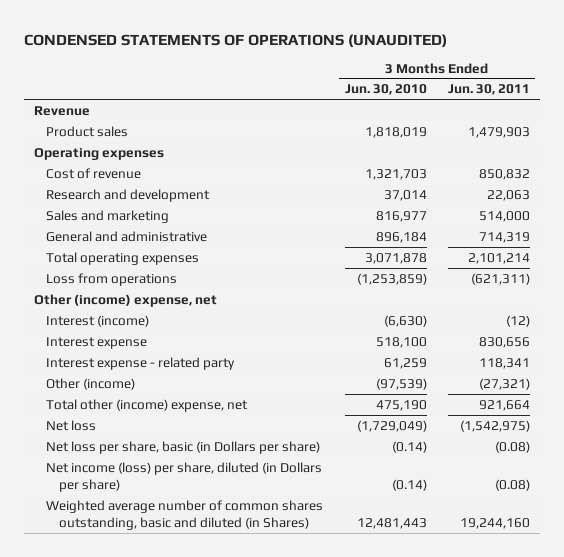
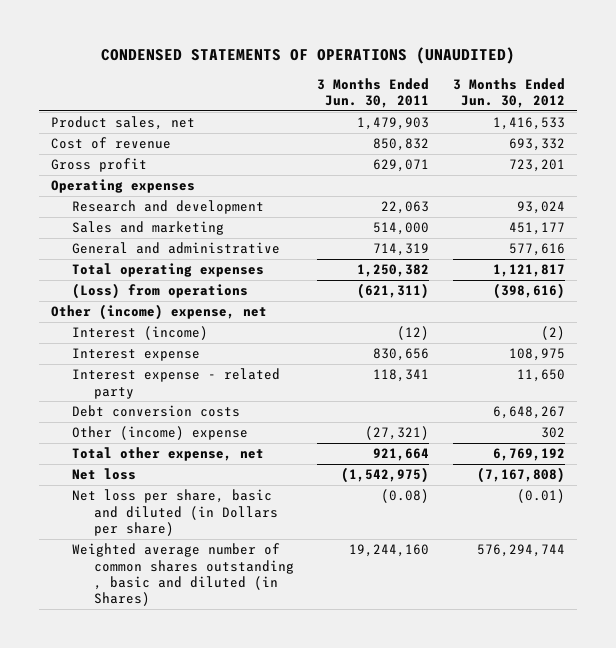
- | 3 Months Ended Jun. 30, 2010 | 3 Months Ended Jun. 30, 2011
+ | 3 Months Ended Jun. 30, 2011 | 3 Months Ended Jun. 30, 2012
- Revenue
- Product sales | 1,818,019 | 1,479,903
+ Product sales, net | 1,479,903 | 1,416,533
+ Gross profit | 629,071 | 723,201
moved down: Operating expenses
- Total operating expenses | 3,071,878 | 2,101,214
- Loss from operations | (1,253,859) | (621,311)
+ Total operating expenses | 1,250,382 | 1,121,817
+ (Loss) from operations | (621,311) | (398,616)
- Other (income) | (97,539) | (27,321)
- Total other (income) expense, net | 475,190 | 921,664
+ Debt conversion costs | | 6,648,267
+ Other (income) expense | (27,321) | 302
+ Total other expense, net | 921,664 | 6,769,192
- Net loss per share, basic (in Dollars per share) | (0.14) | (0.08)
- Net income (loss) per share, diluted (in Dollars per share) | (0.14) | (0.08)
- Weighted average number of common shares outstanding, basic and diluted (in Shares) | 12,481,443 | 19,244,160
+ Net loss per share, basic and diluted (in Dollars per share) | (0.08) | (0.01)
+ Weighted average number of common shares outstanding , basic and diluted (in Shares) | 19,244,160 | 576,294,744

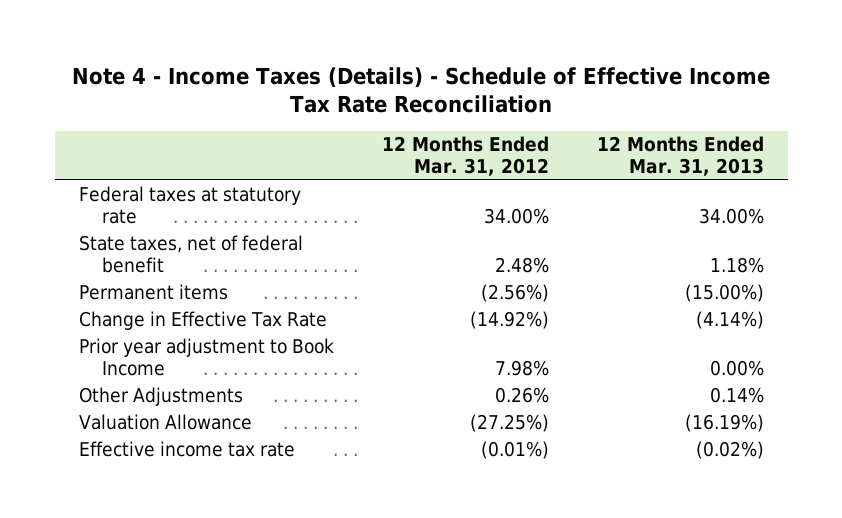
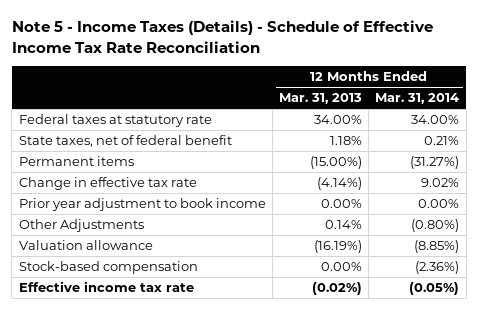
- Note 4 - Income Taxes (Details) - Schedule of Effective Income Tax Rate Reconciliation
+ Note 5 - Income Taxes (Details) - Schedule of Effective Income Tax Rate Reconciliation
- | 12 Months Ended Mar. 31, 2012 | 12 Months Ended Mar. 31, 2013
+ | 12 Months Ended Mar. 31, 2013 | 12 Months Ended Mar. 31, 2014
- Change in Effective Tax Rate | (14.92%) | (4.14%)
- Prior year adjustment to Book Income | 7.98% | 0.00%
+ Change in effective tax rate | (4.14%) | 9.02%
+ Prior year adjustment to book income | 0.00% | 0.00%
- Valuation Allowance | (27.25%) | (16.19%)
+ Valuation allowance | (16.19%) | (8.85%)
+ Stock-based compensation | 0.00% | (2.36%)

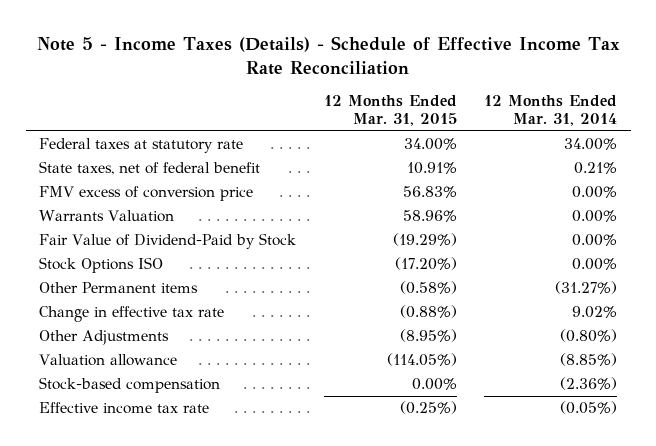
- | 12 Months Ended Mar. 31, 2013 | 12 Months Ended Mar. 31, 2014
+ | 12 Months Ended Mar. 31, 2015 | 12 Months Ended Mar. 31, 2014
- Permanent items | (15.00%) | (31.27%)
+ FMV excess of conversion price | 56.83% | 0.00%
+ Warrants Valuation | 58.96% | 0.00%
+ Fair Value of Dividend-Paid by Stock | (19.29%) | 0.00%
+ Stock Options ISO | (17.20%) | 0.00%
+ Other Permanent items | (0.58%) | (31.27%)
- Prior year adjustment to book income | 0.00% | 0.00%

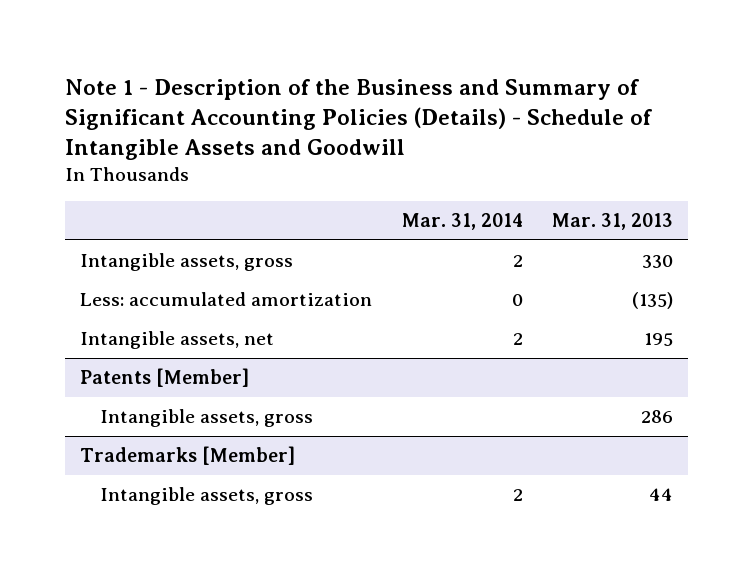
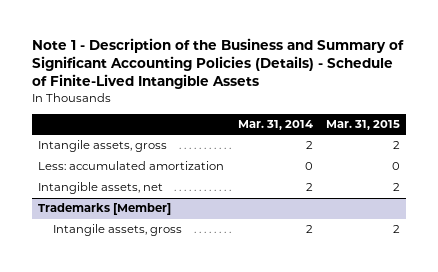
- Note 1 - Description of the Business and Summary of Significant Accounting Policies (Details) - Schedule of Intangible Assets and Goodwill
+ Note 1 - Description of the Business and Summary of Significant Accounting Policies (Details) - Schedule of Finite-Lived Intangible Assets
- | Mar. 31, 2014 | Mar. 31, 2013
+ | Mar. 31, 2014 | Mar. 31, 2015
- Intangible assets, gross | 2 | 330
+ Intangile assets, gross | 2 | 2
- Patents [Member]
- Intangible assets, gross | | 286
@ Trademarks [Member]
- Intangible assets, gross | 2 | 44
+ Intangile assets, gross | 2 | 2

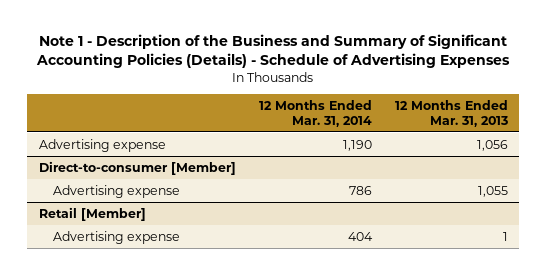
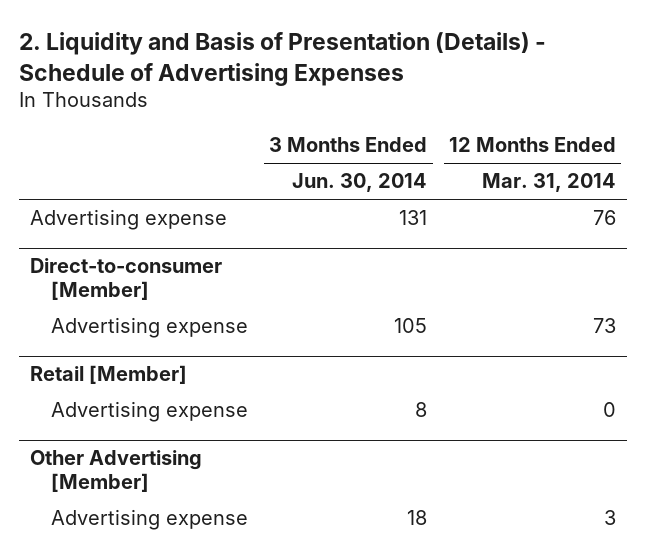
- Note 1 - Description of the Business and Summary of Significant Accounting Policies (Details) - Schedule of Advertising Expenses
+ 2. Liquidity and Basis of Presentation (Details) - Schedule of Advertising Expenses
- | 12 Months Ended Mar. 31, 2014 | 12 Months Ended Mar. 31, 2013
+ | 3 Months Ended Jun. 30, 2014 | 12 Months Ended Mar. 31, 2014
- Advertising expense | 1,190 | 1,056
+ Advertising expense | 131 | 76
@ Direct-to-consumer [Member]
- Advertising expense | 786 | 1,055
+ Advertising expense | 105 | 73
@ Retail [Member]
- Advertising expense | 404 | 1
+ Advertising expense | 8 | 0
+ Other Advertising [Member]
+ Advertising expense | 18 | 3

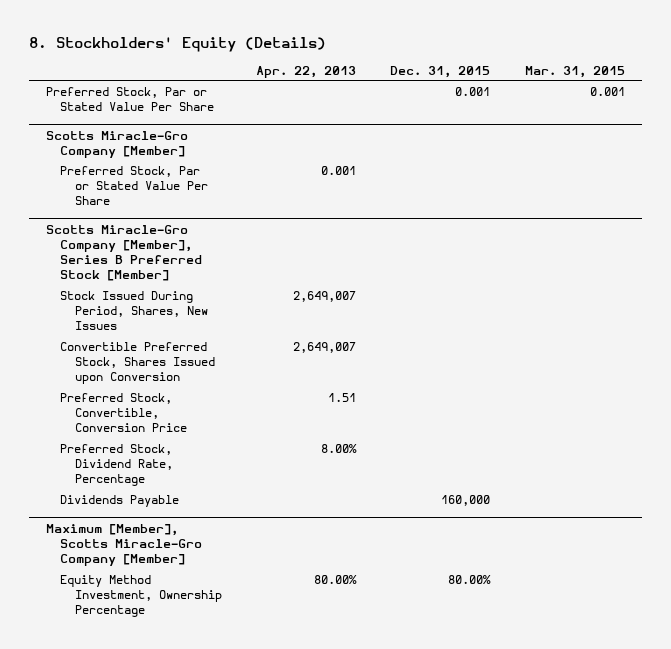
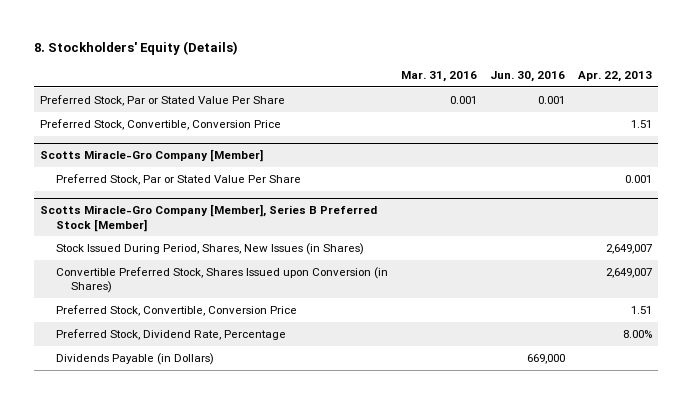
- | Apr. 22, 2013 | Dec. 31, 2015 | Mar. 31, 2015
+ | Mar. 31, 2016 | Jun. 30, 2016 | Apr. 22, 2013
+ Preferred Stock, Convertible, Conversion Price | | | 1.51
@ Scotts Miracle-Gro Company [Member], Series B Preferred Stock [Member]
- Stock Issued During Period, Shares, New Issues | 2,649,007 | |
- Convertible Preferred Stock, Shares Issued upon Conversion | 2,649,007 | |
+ Stock Issued During Period, Shares, New Issues (in Shares) | | | 2,649,007
+ Convertible Preferred Stock, Shares Issued upon Conversion (in Shares) | | | 2,649,007
- Dividends Payable | | 160,000 |
- Maximum [Member], Scotts Miracle-Gro Company [Member]
- Equity Method Investment, Ownership Percentage | 80.00% | 80.00% |
@ Scotts Miracle-Gro Company [Member], Series B Preferred Stock [Member]
+ Dividends Payable (in Dollars) | | 669,000 |

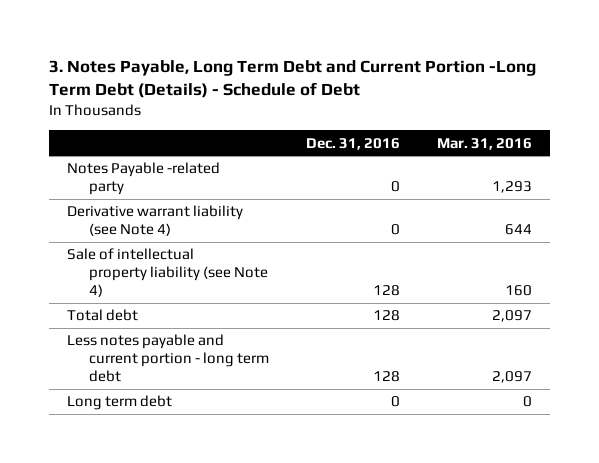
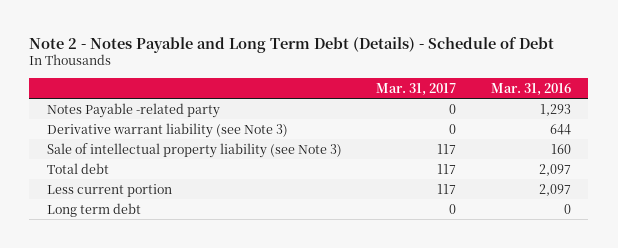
- 3. Notes Payable, Long Term Debt and Current Portion -Long Term Debt (Details) - Schedule of Debt
+ Note 2 - Notes Payable and Long Term Debt (Details) - Schedule of Debt
- | Dec. 31, 2016 | Mar. 31, 2016
+ | Mar. 31, 2017 | Mar. 31, 2016
- Derivative warrant liability (see Note 4) | 0 | 644
- Sale of intellectual property liability (see Note 4) | 128 | 160
+ Derivative warrant liability (see Note 3) | 0 | 644
+ Sale of intellectual property liability (see Note 3) | 117 | 160
- Less notes payable and current portion - long term debt | 128 | 2,097
+ Less current portion | 117 | 2,097

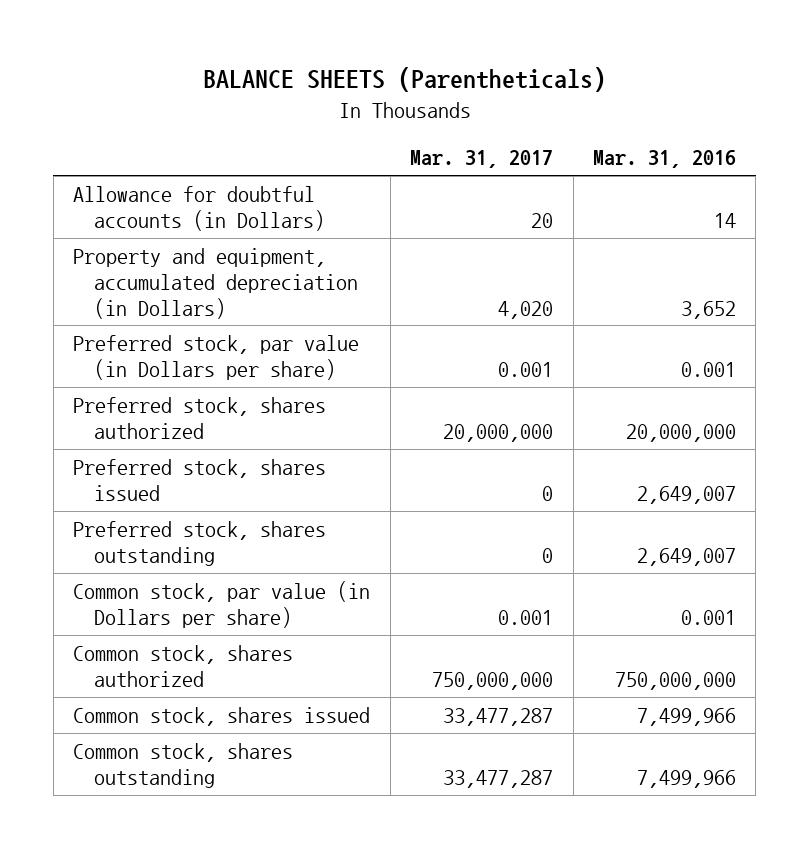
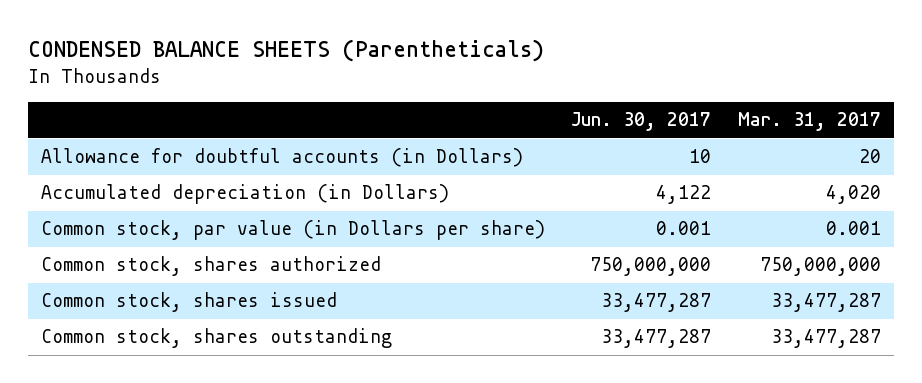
- BALANCE SHEETS (Parentheticals)
+ CONDENSED BALANCE SHEETS (Parentheticals)
- | Mar. 31, 2017 | Mar. 31, 2016
+ | Jun. 30, 2017 | Mar. 31, 2017
- Property and equipment, accumulated depreciation (in Dollars) | 4,020 | 3,652
- Preferred stock, par value (in Dollars per share) | 0.001 | 0.001
- Preferred stock, shares authorized | 20,000,000 | 20,000,000
- Preferred stock, shares issued | 0 | 2,649,007
- Preferred stock, shares outstanding | 0 | 2,649,007
+ Accumulated depreciation (in Dollars) | 4,122 | 4,020

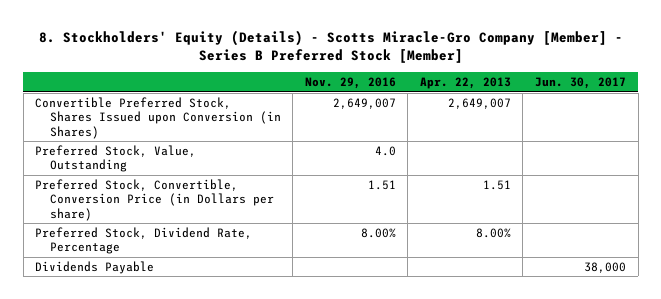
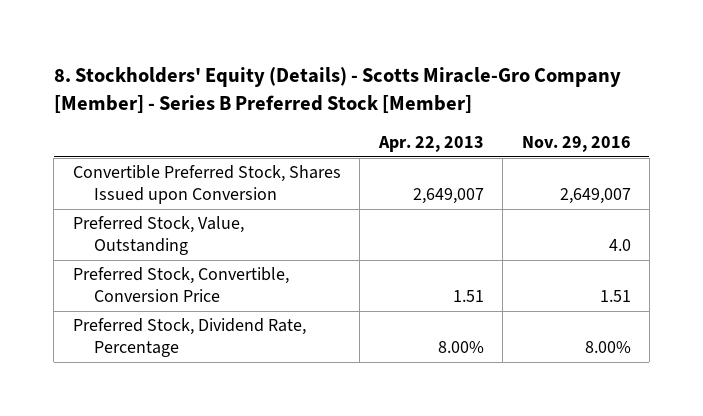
- | Nov. 29, 2016 | Apr. 22, 2013 | Jun. 30, 2017
+ | Apr. 22, 2013 | Nov. 29, 2016
- Convertible Preferred Stock, Shares Issued upon Conversion (in Shares) | 2,649,007 | 2,649,007 |
+ Convertible Preferred Stock, Shares Issued upon Conversion | 2,649,007 | 2,649,007
- Preferred Stock, Convertible, Conversion Price (in Dollars per share) | 1.51 | 1.51 |
+ Preferred Stock, Convertible, Conversion Price | 1.51 | 1.51
- Dividends Payable | | | 38,000

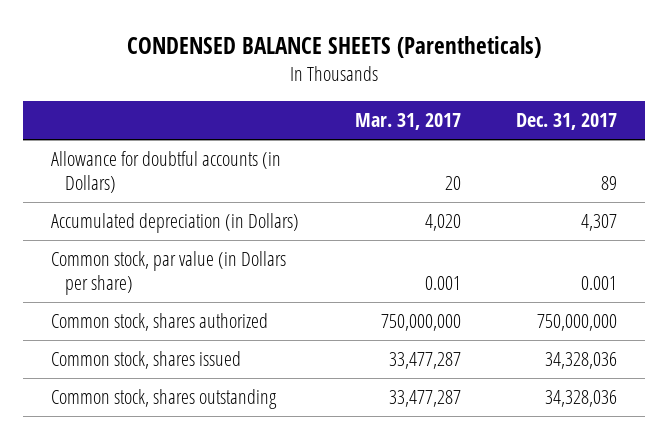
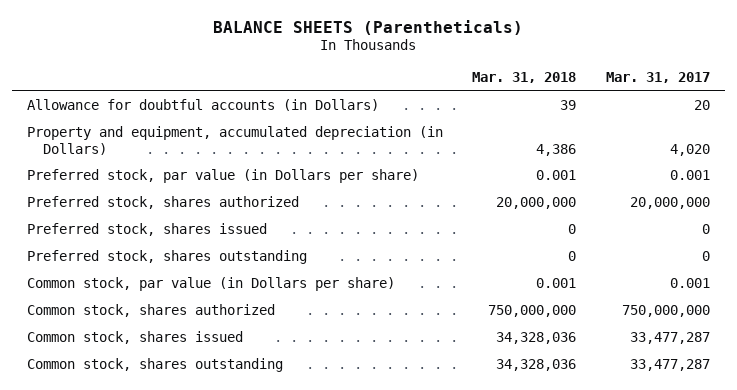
- CONDENSED BALANCE SHEETS (Parentheticals)
+ BALANCE SHEETS (Parentheticals)
- | Mar. 31, 2017 | Dec. 31, 2017
+ | Mar. 31, 2018 | Mar. 31, 2017
- Accumulated depreciation (in Dollars) | 4,020 | 4,307
+ Property and equipment, accumulated depreciation (in Dollars) | 4,386 | 4,020
+ Preferred stock, par value (in Dollars per share) | 0.001 | 0.001
+ Preferred stock, shares authorized | 20,000,000 | 20,000,000
+ Preferred stock, shares issued | 0 | 0
+ Preferred stock, shares outstanding | 0 | 0

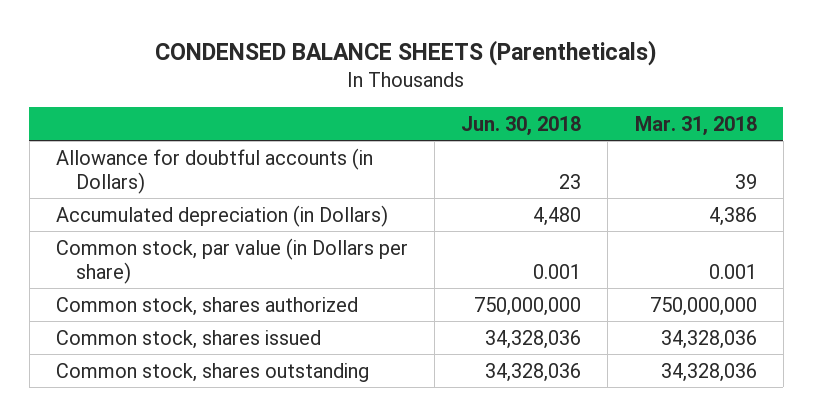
- BALANCE SHEETS (Parentheticals)
+ CONDENSED BALANCE SHEETS (Parentheticals)
- | Mar. 31, 2018 | Mar. 31, 2017
+ | Jun. 30, 2018 | Mar. 31, 2018
- Property and equipment, accumulated depreciation (in Dollars) | 4,386 | 4,020
- Preferred stock, par value (in Dollars per share) | 0.001 | 0.001
- Preferred stock, shares authorized | 20,000,000 | 20,000,000
- Preferred stock, shares issued | 0 | 0
- Preferred stock, shares outstanding | 0 | 0
+ Accumulated depreciation (in Dollars) | 4,480 | 4,386

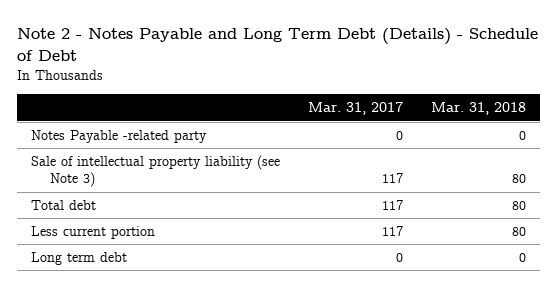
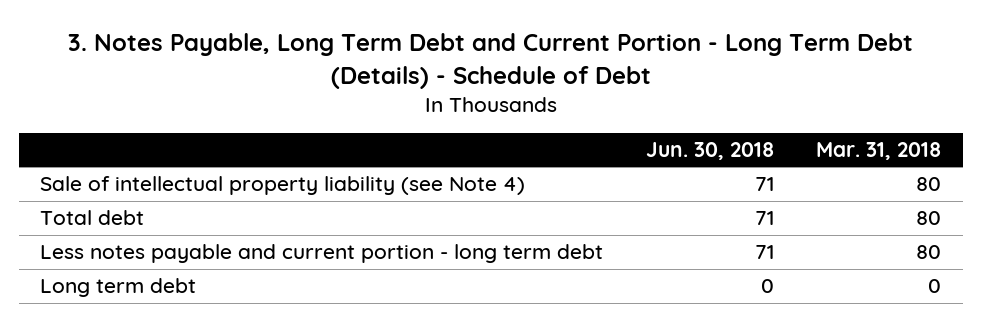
- Note 2 - Notes Payable and Long Term Debt (Details) - Schedule of Debt
+ 3. Notes Payable, Long Term Debt and Current Portion - Long Term Debt (Details) - Schedule of Debt
- | Mar. 31, 2017 | Mar. 31, 2018
+ | Jun. 30, 2018 | Mar. 31, 2018
- Notes Payable -related party | 0 | 0
- Sale of intellectual property liability (see Note 3) | 117 | 80
+ Sale of intellectual property liability (see Note 4) | 71 | 80
- Less current portion | 117 | 80
+ Less notes payable and current portion - long term debt | 71 | 80

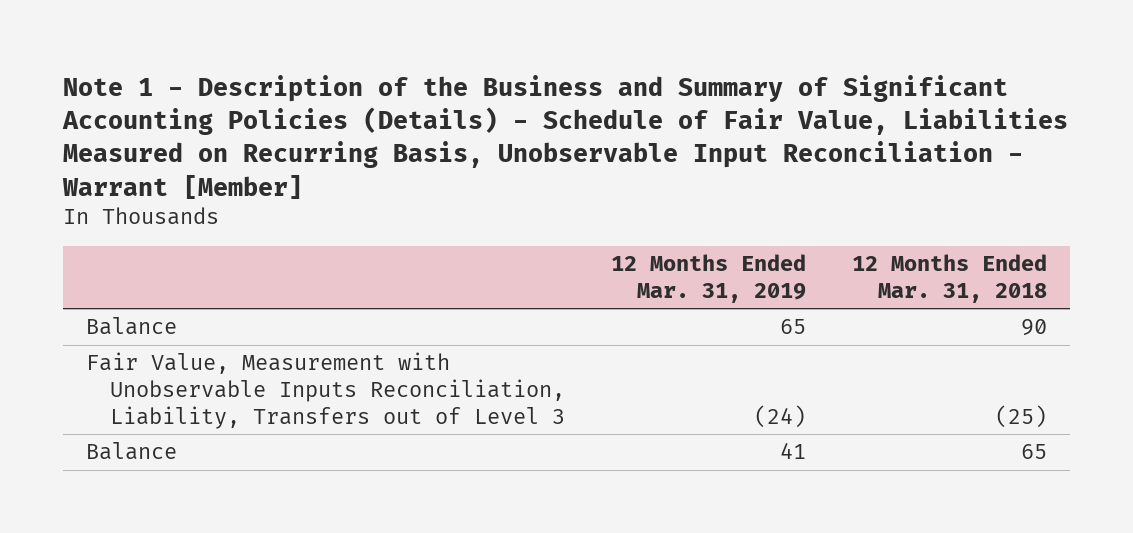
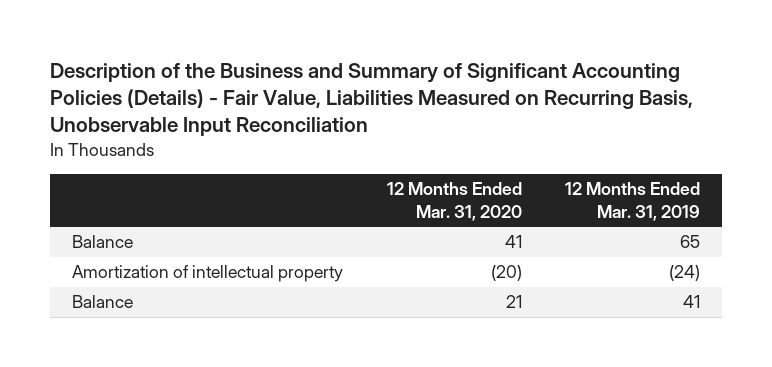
- Note 1 - Description of the Business and Summary of Significant Accounting Policies (Details) - Schedule of Fair Value, Liabilities Measured on Recurring Basis, Unobservable Input Reconciliation - Warrant [Member]
+ Description of the Business and Summary of Significant Accounting Policies (Details) - Fair Value, Liabilities Measured on Recurring Basis, Unobservable Input Reconciliation
- | 12 Months Ended Mar. 31, 2019 | 12 Months Ended Mar. 31, 2018
+ | 12 Months Ended Mar. 31, 2020 | 12 Months Ended Mar. 31, 2019
- Fair Value, Measurement with Unobservable Inputs Reconciliation, Liability, Transfers out of Level 3 | (24) | (25)
+ Amortization of intellectual property | (20) | (24)

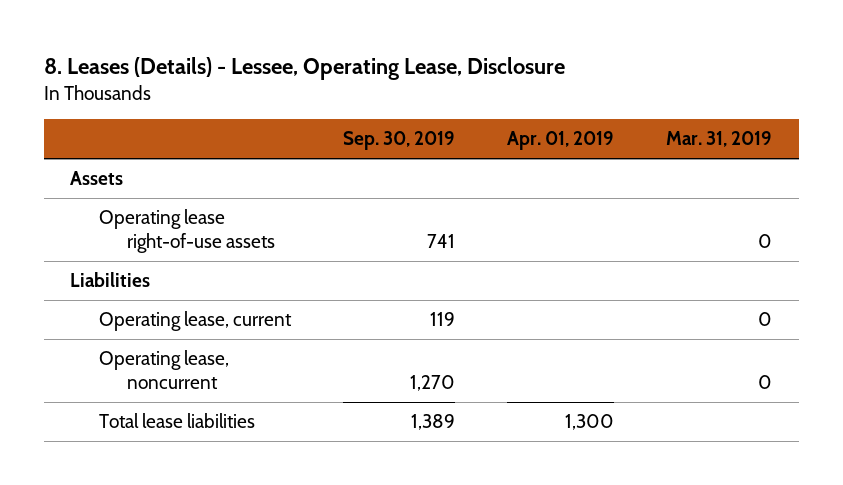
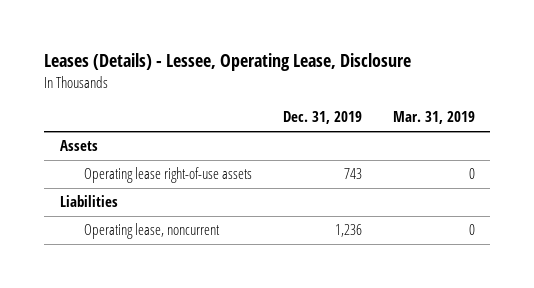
- 8. Leases (Details) - Lessee, Operating Lease, Disclosure
+ Leases (Details) - Lessee, Operating Lease, Disclosure
- | Sep. 30, 2019 | Apr. 01, 2019 | Mar. 31, 2019
+ | Dec. 31, 2019 | Mar. 31, 2019
- Operating lease, current | 119 | | 0
- Total lease liabilities | 1,389 | 1,300 |

